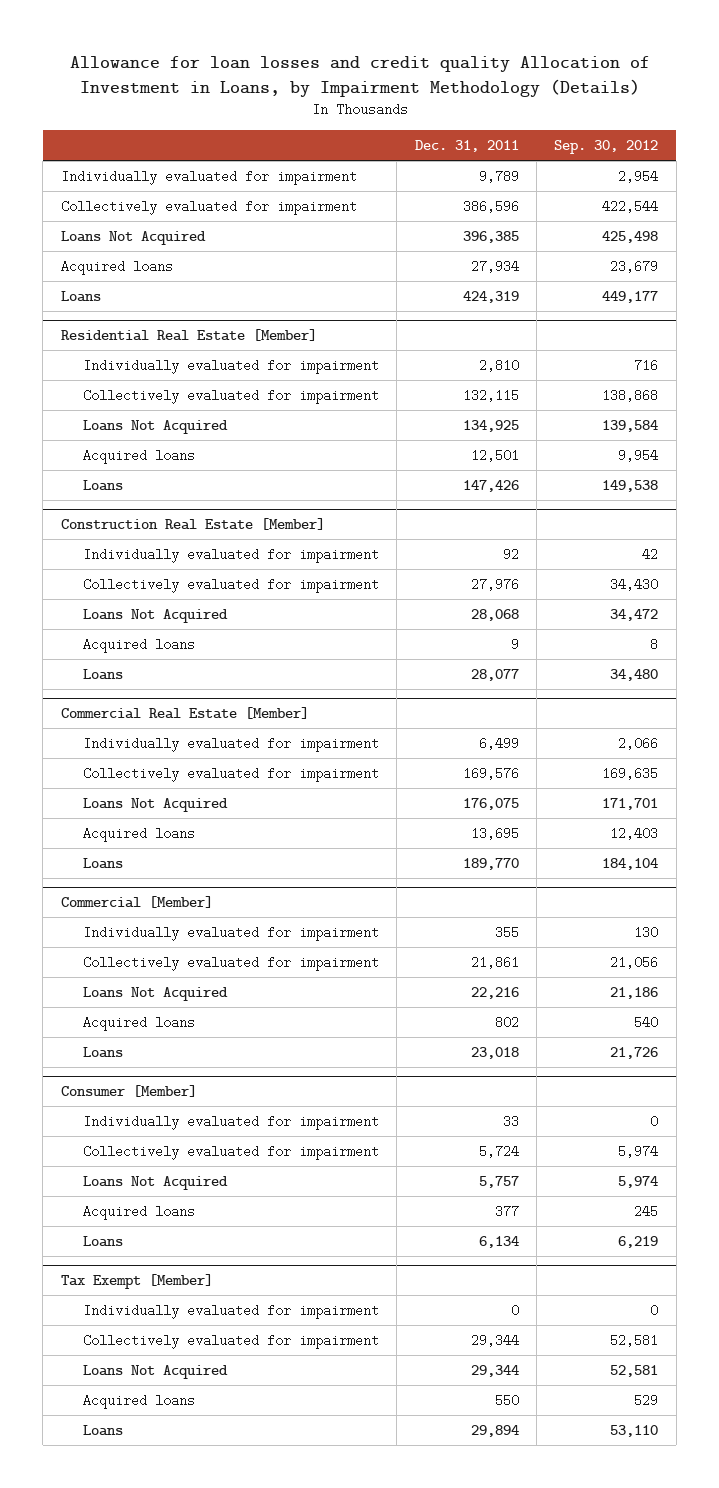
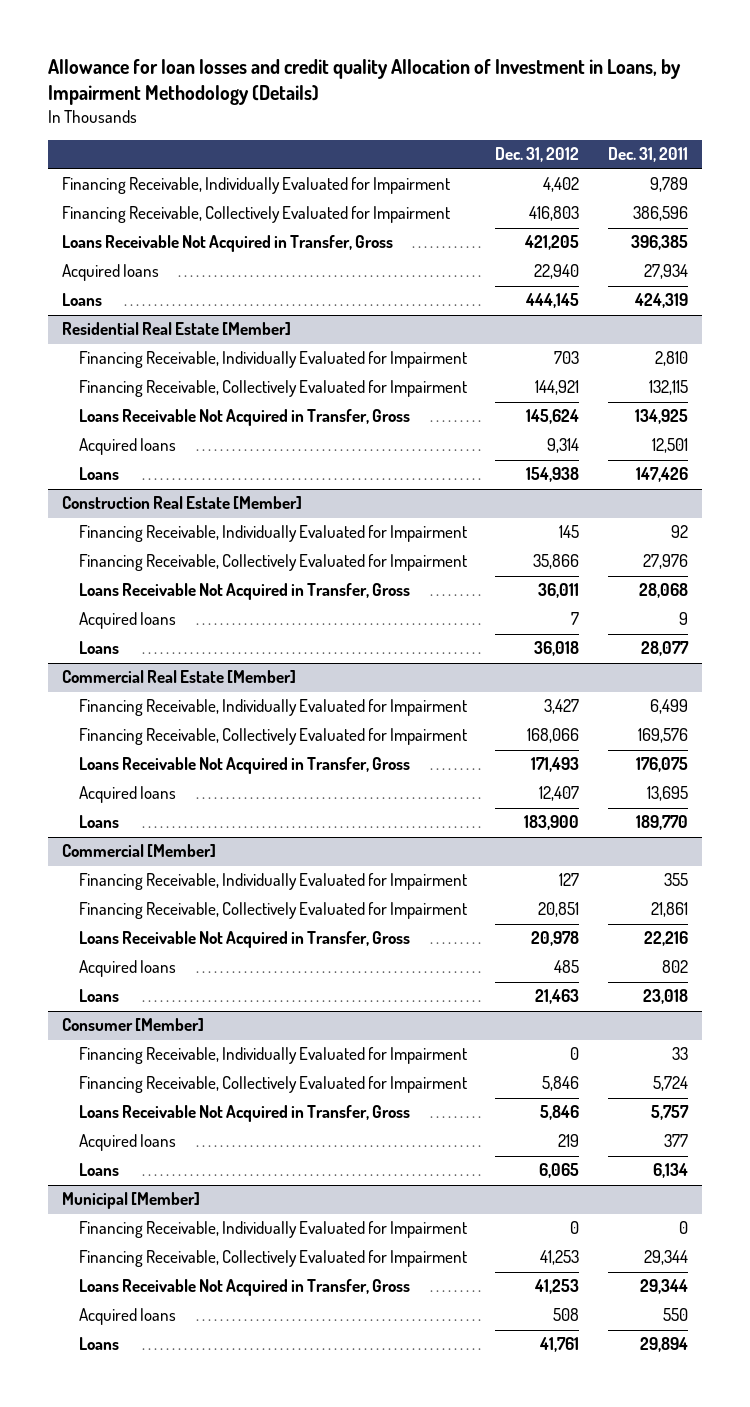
- | Dec. 31, 2011 | Sep. 30, 2012
+ | Dec. 31, 2012 | Dec. 31, 2011
- Individually evaluated for impairment | 9,789 | 2,954
- Collectively evaluated for impairment | 386,596 | 422,544
- Loans Not Acquired | 396,385 | 425,498
+ Financing Receivable, Individually Evaluated for Impairment | 4,402 | 9,789
+ Financing Receivable, Collectively Evaluated for Impairment | 416,803 | 386,596
+ Loans Receivable Not Acquired in Transfer, Gross | 421,205 | 396,385
@ Residential Real Estate [Member]
- Individually evaluated for impairment | 2,810 | 716
- Collectively evaluated for impairment | 132,115 | 138,868
- Loans Not Acquired | 134,925 | 139,584
+ Financing Receivable, Individually Evaluated for Impairment | 703 | 2,810
+ Financing Receivable, Collectively Evaluated for Impairment | 144,921 | 132,115
+ Loans Receivable Not Acquired in Transfer, Gross | 145,624 | 134,925
@ Construction Real Estate [Member]
- Individually evaluated for impairment | 92 | 42
- Collectively evaluated for impairment | 27,976 | 34,430
- Loans Not Acquired | 28,068 | 34,472
+ Financing Receivable, Individually Evaluated for Impairment | 145 | 92
+ Financing Receivable, Collectively Evaluated for Impairment | 35,866 | 27,976
+ Loans Receivable Not Acquired in Transfer, Gross | 36,011 | 28,068
@ Commercial Real Estate [Member]
- Individually evaluated for impairment | 6,499 | 2,066
- Collectively evaluated for impairment | 169,576 | 169,635
- Loans Not Acquired | 176,075 | 171,701
+ Financing Receivable, Individually Evaluated for Impairment | 3,427 | 6,499
+ Financing Receivable, Collectively Evaluated for Impairment | 168,066 | 169,576
+ Loans Receivable Not Acquired in Transfer, Gross | 171,493 | 176,075
@ Commercial [Member]
- Individually evaluated for impairment | 355 | 130
- Collectively evaluated for impairment | 21,861 | 21,056
- Loans Not Acquired | 22,216 | 21,186
+ Financing Receivable, Individually Evaluated for Impairment | 127 | 355
+ Financing Receivable, Collectively Evaluated for Impairment | 20,851 | 21,861
+ Loans Receivable Not Acquired in Transfer, Gross | 20,978 | 22,216
@ Consumer [Member]
- Individually evaluated for impairment | 33 | 0
- Collectively evaluated for impairment | 5,724 | 5,974
- Loans Not Acquired | 5,757 | 5,974
+ Financing Receivable, Individually Evaluated for Impairment | 0 | 33
+ Financing Receivable, Collectively Evaluated for Impairment | 5,846 | 5,724
+ Loans Receivable Not Acquired in Transfer, Gross | 5,846 | 5,757
- Tax Exempt [Member]
- Individually evaluated for impairment | 0 | 0
- Collectively evaluated for impairment | 29,344 | 52,581
- Loans Not Acquired | 29,344 | 52,581
+ Municipal [Member]
+ Financing Receivable, Individually Evaluated for Impairment | 0 | 0
+ Financing Receivable, Collectively Evaluated for Impairment | 41,253 | 29,344
+ Loans Receivable Not Acquired in Transfer, Gross | 41,253 | 29,344

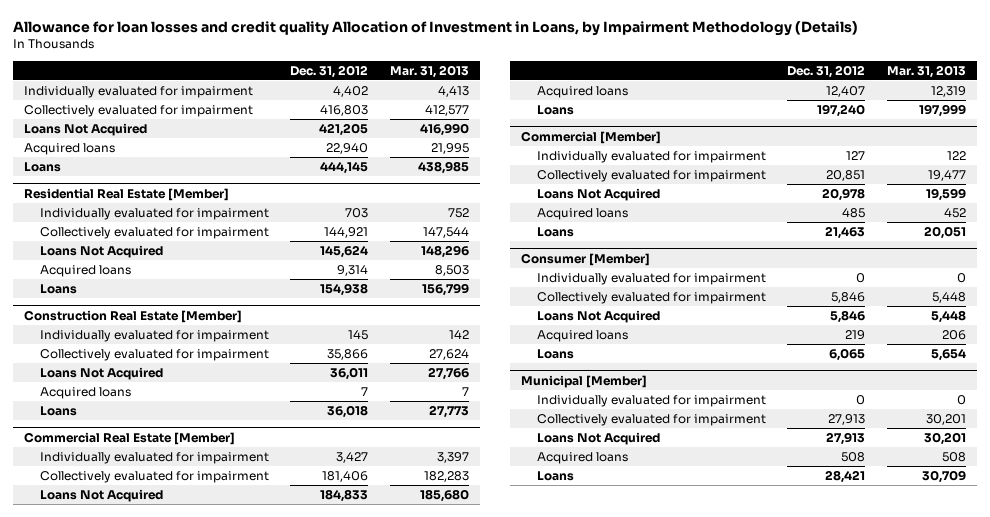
- | Dec. 31, 2012 | Dec. 31, 2011
+ | Dec. 31, 2012 | Mar. 31, 2013
- Financing Receivable, Individually Evaluated for Impairment | 4,402 | 9,789
- Financing Receivable, Collectively Evaluated for Impairment | 416,803 | 386,596
- Loans Receivable Not Acquired in Transfer, Gross | 421,205 | 396,385
+ Individually evaluated for impairment | 4,402 | 4,413
+ Collectively evaluated for impairment | 416,803 | 412,577
+ Loans Not Acquired | 421,205 | 416,990
@ Residential Real Estate [Member]
- Financing Receivable, Individually Evaluated for Impairment | 703 | 2,810
- Financing Receivable, Collectively Evaluated for Impairment | 144,921 | 132,115
- Loans Receivable Not Acquired in Transfer, Gross | 145,624 | 134,925
+ Individually evaluated for impairment | 703 | 752
+ Collectively evaluated for impairment | 144,921 | 147,544
+ Loans Not Acquired | 145,624 | 148,296
@ Construction Real Estate [Member]
- Financing Receivable, Individually Evaluated for Impairment | 145 | 92
- Financing Receivable, Collectively Evaluated for Impairment | 35,866 | 27,976
- Loans Receivable Not Acquired in Transfer, Gross | 36,011 | 28,068
+ Individually evaluated for impairment | 145 | 142
+ Collectively evaluated for impairment | 35,866 | 27,624
+ Loans Not Acquired | 36,011 | 27,766
@ Commercial Real Estate [Member]
- Financing Receivable, Individually Evaluated for Impairment | 3,427 | 6,499
- Financing Receivable, Collectively Evaluated for Impairment | 168,066 | 169,576
- Loans Receivable Not Acquired in Transfer, Gross | 171,493 | 176,075
+ Individually evaluated for impairment | 3,427 | 3,397
+ Collectively evaluated for impairment | 181,406 | 182,283
+ Loans Not Acquired | 184,833 | 185,680
- Loans | 183,900 | 189,770
+ Loans | 197,240 | 197,999
@ Commercial [Member]
- Financing Receivable, Individually Evaluated for Impairment | 127 | 355
- Financing Receivable, Collectively Evaluated for Impairment | 20,851 | 21,861
- Loans Receivable Not Acquired in Transfer, Gross | 20,978 | 22,216
+ Individually evaluated for impairment | 127 | 122
+ Collectively evaluated for impairment | 20,851 | 19,477
+ Loans Not Acquired | 20,978 | 19,599
@ Consumer [Member]
- Financing Receivable, Individually Evaluated for Impairment | 0 | 33
- Financing Receivable, Collectively Evaluated for Impairment | 5,846 | 5,724
- Loans Receivable Not Acquired in Transfer, Gross | 5,846 | 5,757
+ Individually evaluated for impairment | 0 | 0
+ Collectively evaluated for impairment | 5,846 | 5,448
+ Loans Not Acquired | 5,846 | 5,448
@ Municipal [Member]
- Financing Receivable, Individually Evaluated for Impairment | 0 | 0
- Financing Receivable, Collectively Evaluated for Impairment | 41,253 | 29,344
- Loans Receivable Not Acquired in Transfer, Gross | 41,253 | 29,344
+ Individually evaluated for impairment | 0 | 0
+ Collectively evaluated for impairment | 27,913 | 30,201
+ Loans Not Acquired | 27,913 | 30,201
- Loans | 41,761 | 29,894
+ Loans | 28,421 | 30,709

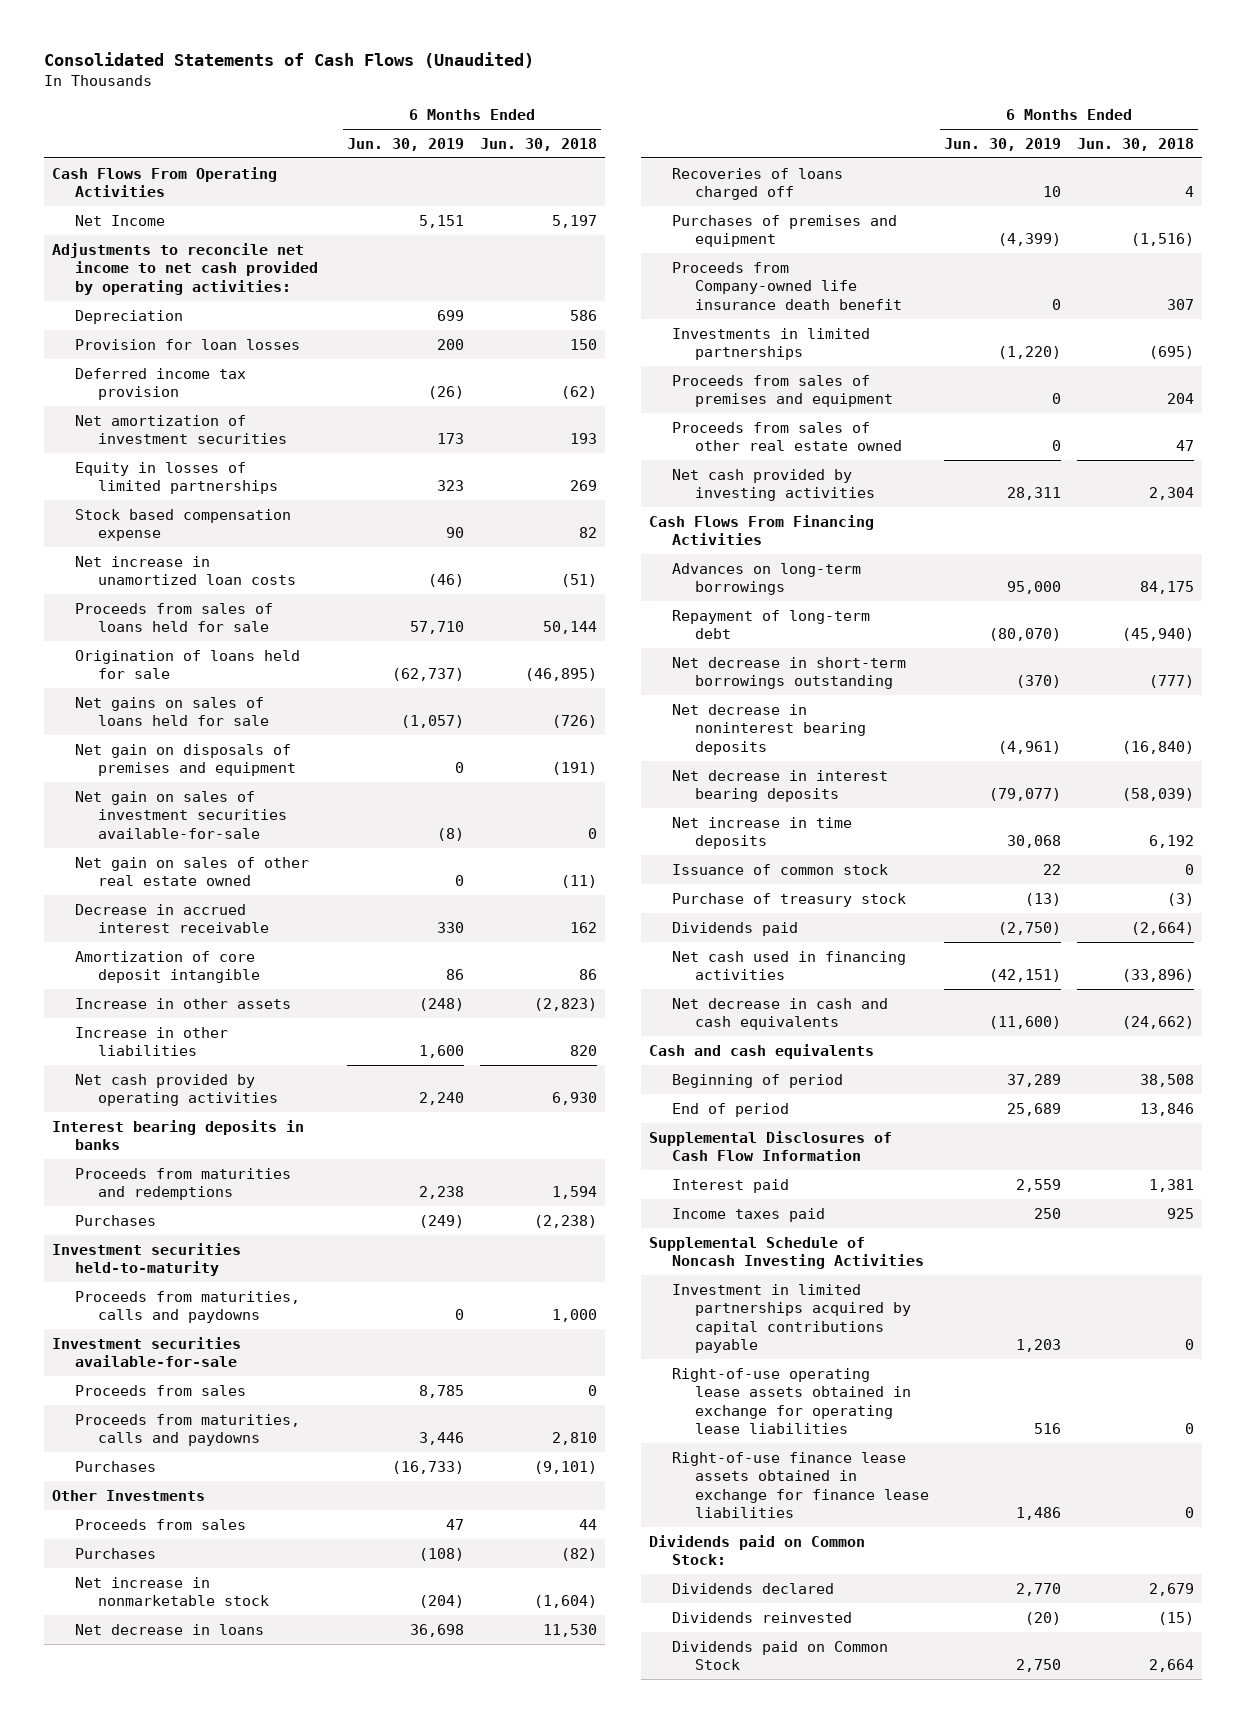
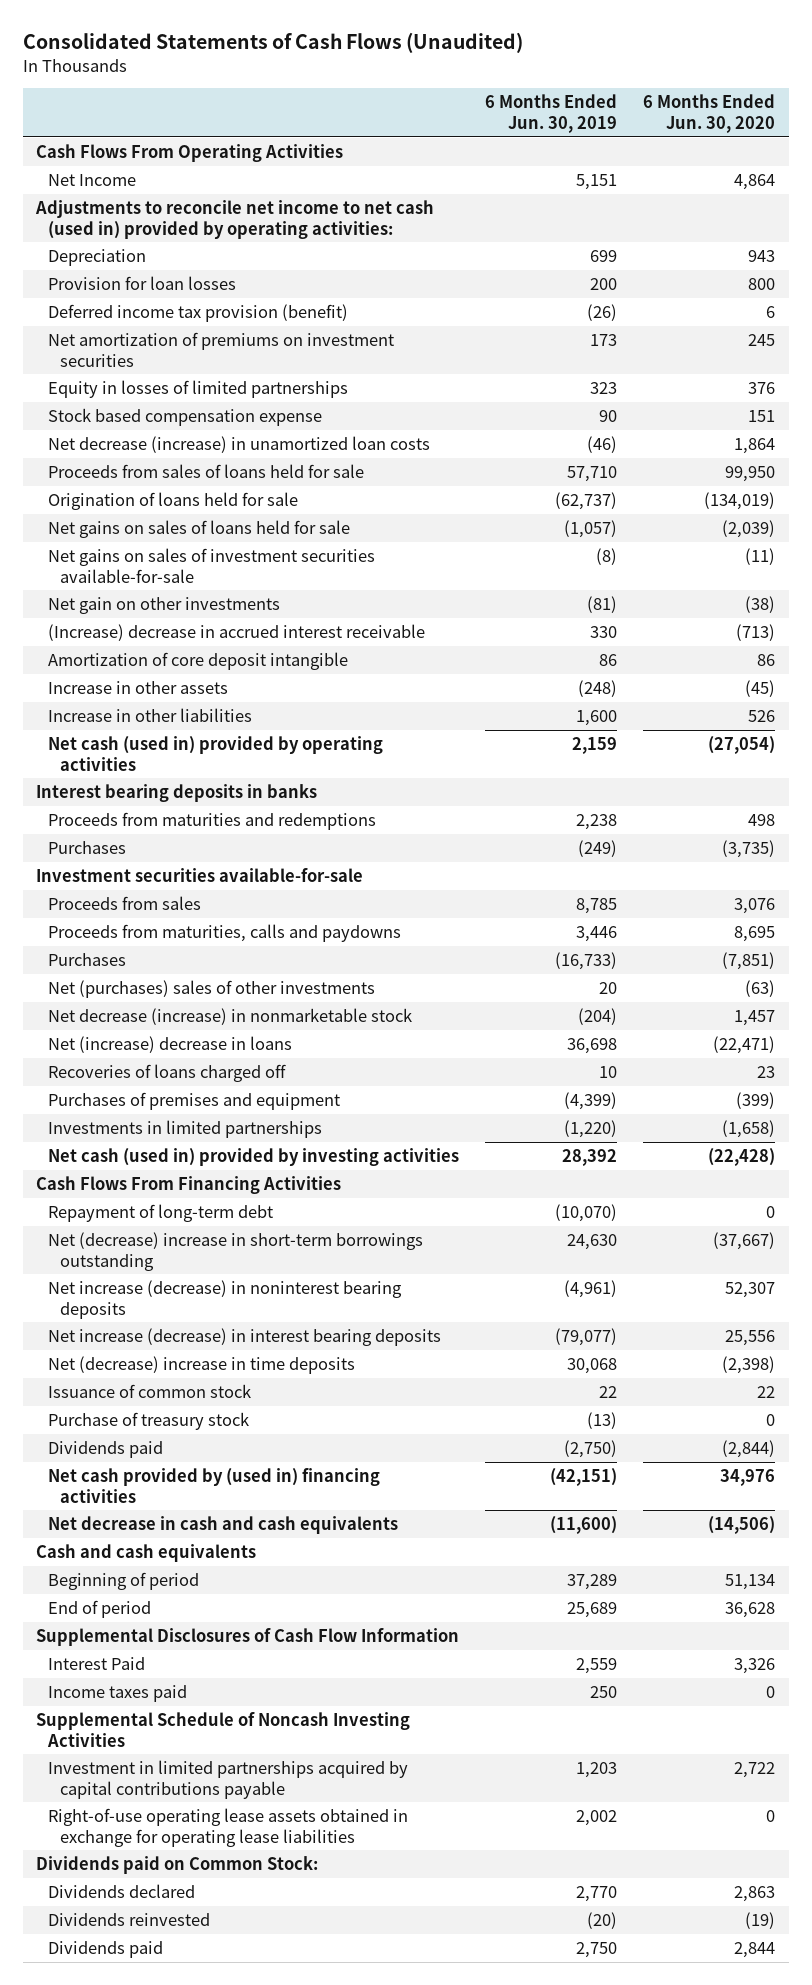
- | 6 Months Ended Jun. 30, 2019 | 6 Months Ended Jun. 30, 2018
+ | 6 Months Ended Jun. 30, 2019 | 6 Months Ended Jun. 30, 2020
- Adjustments to reconcile net income to net cash provided by operating activities:
+ Adjustments to reconcile net income to net cash (used in) provided by operating activities:
- Deferred income tax provision | (26) | (62)
- Net amortization of investment securities | 173 | 193
+ Deferred income tax provision (benefit) | (26) | 6
+ Net amortization of premiums on investment securities | 173 | 245
- Net increase in unamortized loan costs | (46) | (51)
+ Net decrease (increase) in unamortized loan costs | (46) | 1,864
- Net gain on disposals of premises and equipment | 0 | (191)
- Net gain on sales of investment securities available-for-sale | (8) | 0
- Net gain on sales of other real estate owned | 0 | (11)
- Decrease in accrued interest receivable | 330 | 162
+ Net gains on sales of investment securities available-for-sale | (8) | (11)
+ Net gain on other investments | (81) | (38)
+ (Increase) decrease in accrued interest receivable | 330 | (713)
- Net cash provided by operating activities | 2,240 | 6,930
+ Net cash (used in) provided by operating activities | 2,159 | (27,054)
- Investment securities held-to-maturity
- Proceeds from maturities, calls and paydowns | 0 | 1,000
- Other Investments
- Proceeds from sales | 47 | 44
- Purchases | (108) | (82)
- Net increase in nonmarketable stock | (204) | (1,604)
- Net decrease in loans | 36,698 | 11,530
+ Net (purchases) sales of other investments | 20 | (63)
+ Net decrease (increase) in nonmarketable stock | (204) | 1,457
+ Net (increase) decrease in loans | 36,698 | (22,471)
- Proceeds from Company-owned life insurance death benefit | 0 | 307
- Proceeds from sales of premises and equipment | 0 | 204
- Proceeds from sales of other real estate owned | 0 | 47
- Net cash provided by investing activities | 28,311 | 2,304
+ Net cash (used in) provided by investing activities | 28,392 | (22,428)
- Advances on long-term borrowings | 95,000 | 84,175
- Repayment of long-term debt | (80,070) | (45,940)
- Net decrease in short-term borrowings outstanding | (370) | (777)
- Net decrease in noninterest bearing deposits | (4,961) | (16,840)
- Net decrease in interest bearing deposits | (79,077) | (58,039)
- Net increase in time deposits | 30,068 | 6,192
+ Repayment of long-term debt | (10,070) | 0
+ Net (decrease) increase in short-term borrowings outstanding | 24,630 | (37,667)
+ Net increase (decrease) in noninterest bearing deposits | (4,961) | 52,307
+ Net increase (decrease) in interest bearing deposits | (79,077) | 25,556
+ Net (decrease) increase in time deposits | 30,068 | (2,398)
- Net cash used in financing activities | (42,151) | (33,896)
+ Net cash provided by (used in) financing activities | (42,151) | 34,976
- Interest paid | 2,559 | 1,381
+ Interest Paid | 2,559 | 3,326
- Right-of-use operating lease assets obtained in exchange for operating lease liabilities | 516 | 0
- Right-of-use finance lease assets obtained in exchange for finance lease liabilities | 1,486 | 0
+ Right-of-use operating lease assets obtained in exchange for operating lease liabilities | 2,002 | 0
- Dividends paid on Common Stock | 2,750 | 2,664
+ Dividends paid | 2,750 | 2,844

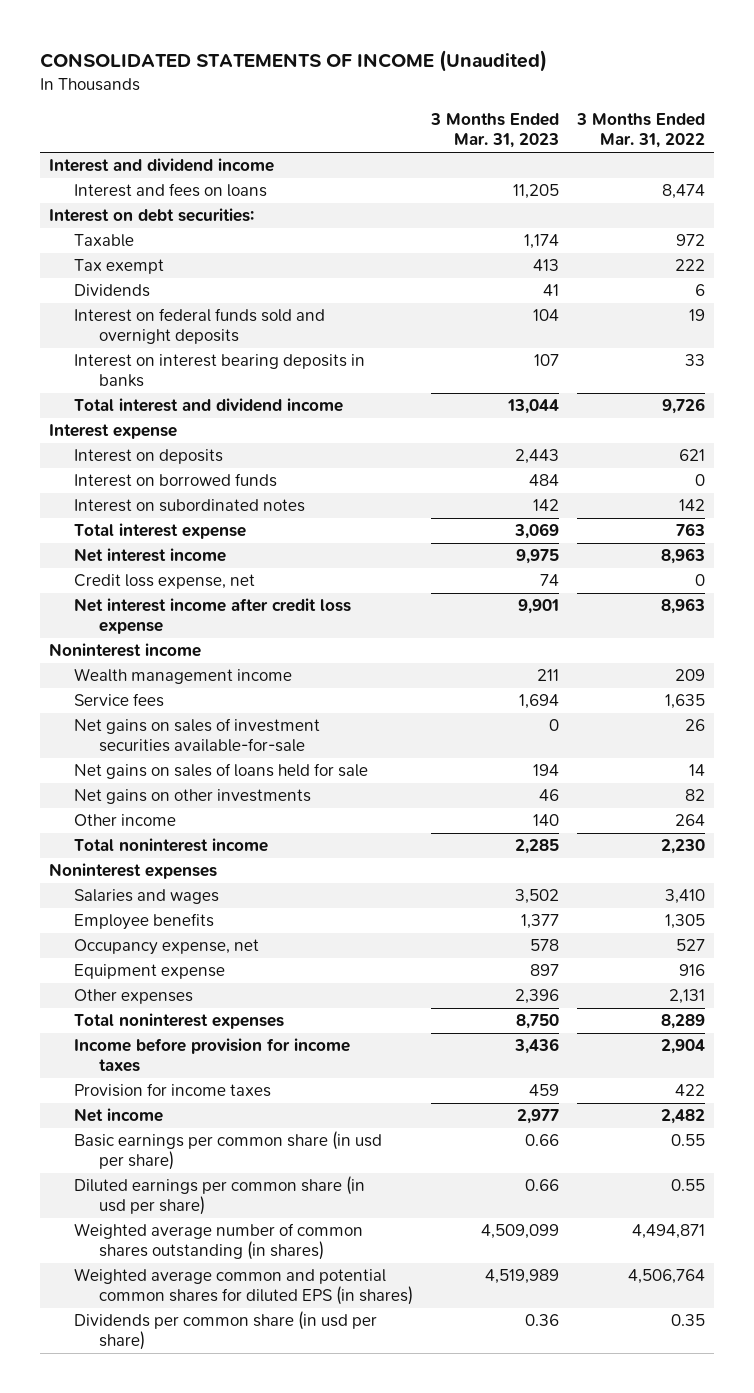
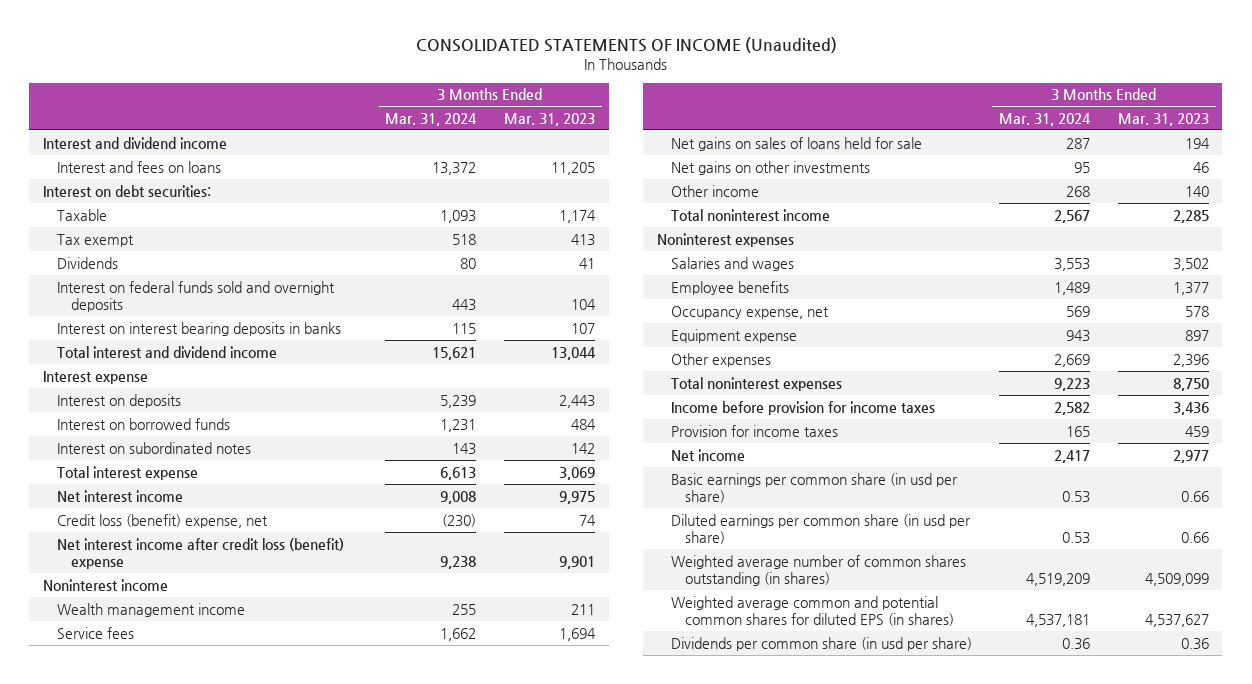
- | 3 Months Ended Mar. 31, 2023 | 3 Months Ended Mar. 31, 2022
+ | 3 Months Ended Mar. 31, 2024 | 3 Months Ended Mar. 31, 2023
- Credit loss expense, net | 74 | 0
- Net interest income after credit loss expense | 9,901 | 8,963
+ Credit loss (benefit) expense, net | (230) | 74
+ Net interest income after credit loss (benefit) expense | 9,238 | 9,901
- Net gains on sales of investment securities available-for-sale | 0 | 26
- Weighted average common and potential common shares for diluted EPS (in shares) | 4,519,989 | 4,506,764
+ Weighted average common and potential common shares for diluted EPS (in shares) | 4,537,181 | 4,537,627

